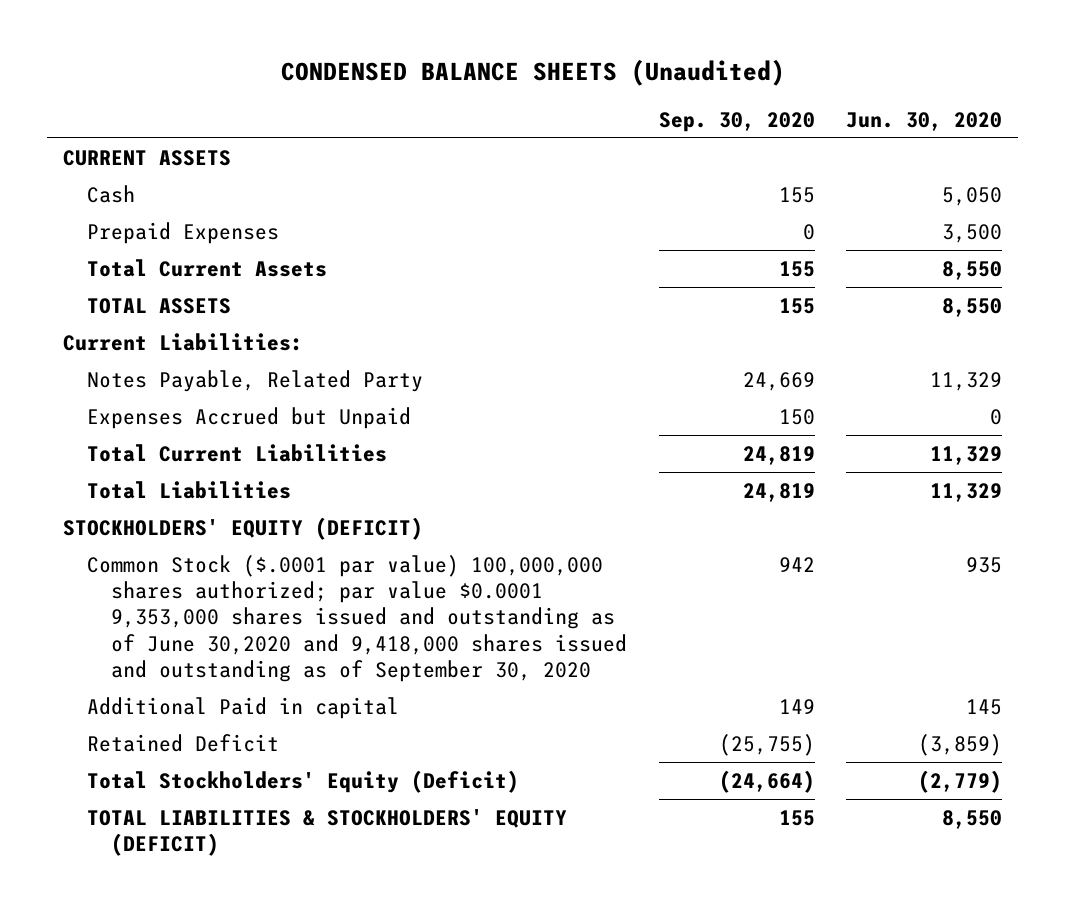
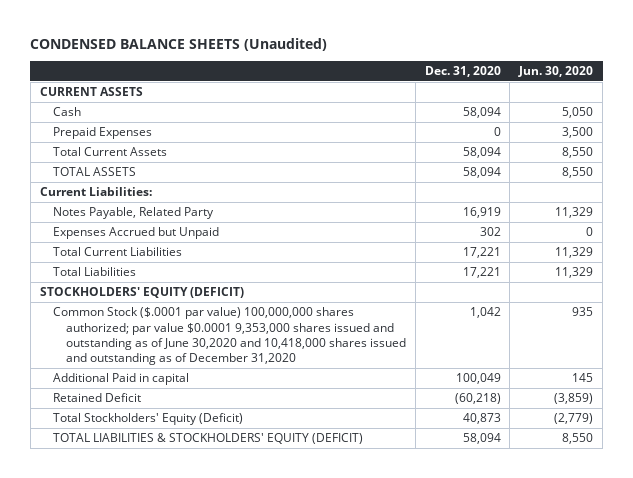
- | Sep. 30, 2020 | Jun. 30, 2020
+ | Dec. 31, 2020 | Jun. 30, 2020
- Common Stock ($.0001 par value) 100,000,000 shares authorized; par value $0.0001 9,353,000 shares issued and outstanding as of June 30,2020 and 9,418,000 shares issued and outstanding as of September 30, 2020 | 942 | 935
+ Common Stock ($.0001 par value) 100,000,000 shares authorized; par value $0.0001 9,353,000 shares issued and outstanding as of June 30,2020 and 10,418,000 shares issued and outstanding as of December 31,2020 | 1,042 | 935

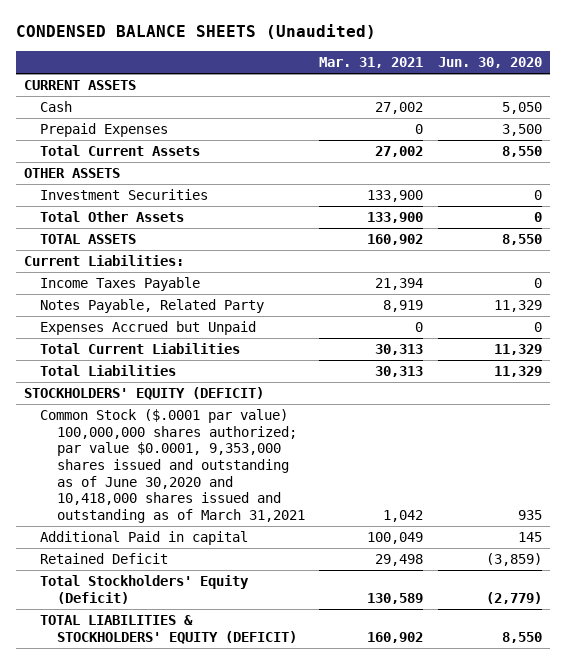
- | Dec. 31, 2020 | Jun. 30, 2020
+ | Mar. 31, 2021 | Jun. 30, 2020
+ OTHER ASSETS
+ Investment Securities | 133,900 | 0
+ Total Other Assets | 133,900 | 0
+ Income Taxes Payable | 21,394 | 0
- Common Stock ($.0001 par value) 100,000,000 shares authorized; par value $0.0001 9,353,000 shares issued and outstanding as of June 30,2020 and 10,418,000 shares issued and outstanding as of December 31,2020 | 1,042 | 935
+ Common Stock ($.0001 par value) 100,000,000 shares authorized; par value $0.0001, 9,353,000 shares issued and outstanding as of June 30,2020 and 10,418,000 shares issued and outstanding as of March 31,2021 | 1,042 | 935

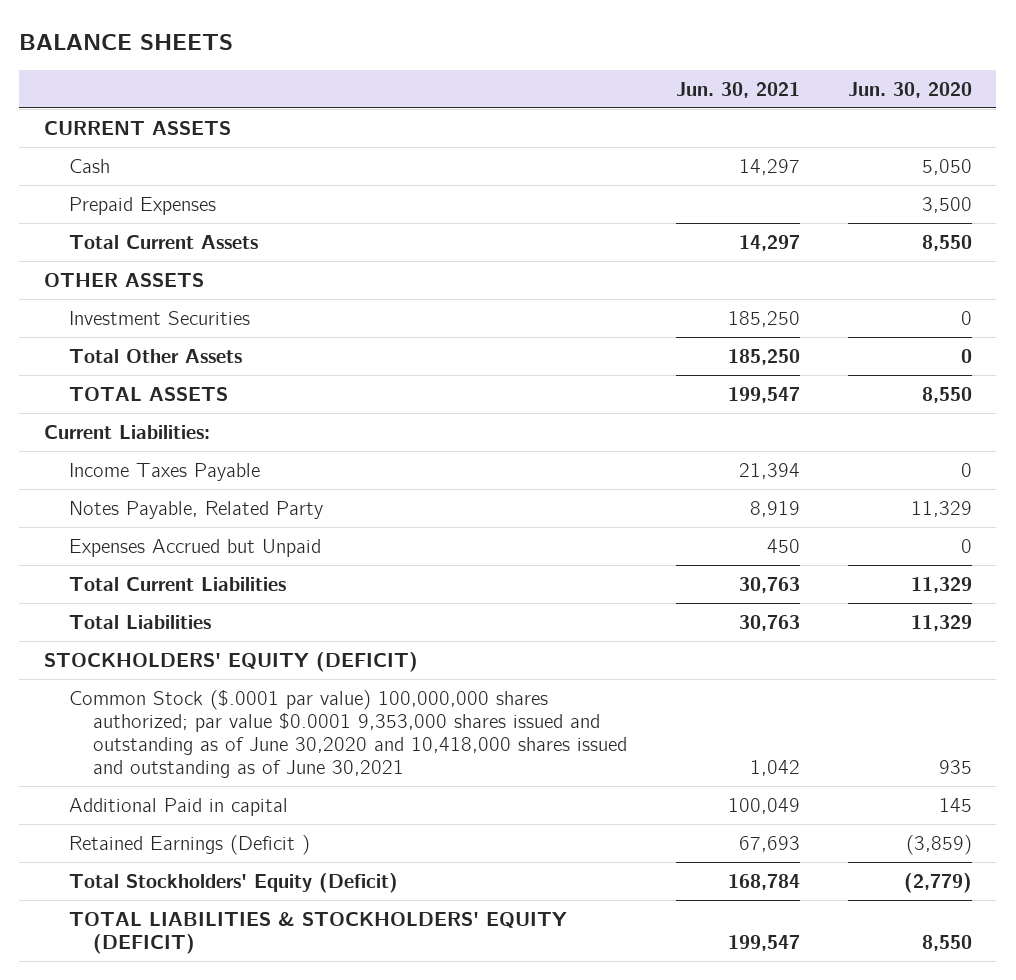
- CONDENSED BALANCE SHEETS (Unaudited)
+ BALANCE SHEETS
- | Mar. 31, 2021 | Jun. 30, 2020
+ | Jun. 30, 2021 | Jun. 30, 2020
- Common Stock ($.0001 par value) 100,000,000 shares authorized; par value $0.0001, 9,353,000 shares issued and outstanding as of June 30,2020 and 10,418,000 shares issued and outstanding as of March 31,2021 | 1,042 | 935
+ Common Stock ($.0001 par value) 100,000,000 shares authorized; par value $0.0001 9,353,000 shares issued and outstanding as of June 30,2020 and 10,418,000 shares issued and outstanding as of June 30,2021 | 1,042 | 935
- Retained Deficit | 29,498 | (3,859)
+ Retained Earnings (Deficit ) | 67,693 | (3,859)

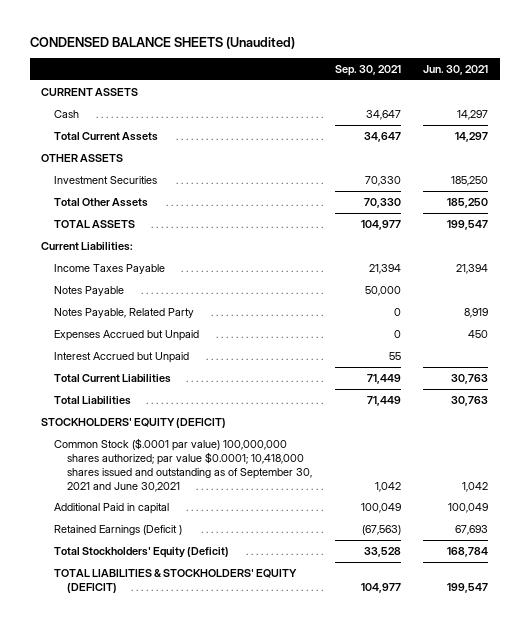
- BALANCE SHEETS
+ CONDENSED BALANCE SHEETS (Unaudited)
- | Jun. 30, 2021 | Jun. 30, 2020
+ | Sep. 30, 2021 | Jun. 30, 2021
- Prepaid Expenses | | 3,500
+ Notes Payable | 50,000 |
+ Interest Accrued but Unpaid | 55 |
- Common Stock ($.0001 par value) 100,000,000 shares authorized; par value $0.0001 9,353,000 shares issued and outstanding as of June 30,2020 and 10,418,000 shares issued and outstanding as of June 30,2021 | 1,042 | 935
+ Common Stock ($.0001 par value) 100,000,000 shares authorized; par value $0.0001; 10,418,000 shares issued and outstanding as of September 30, 2021 and June 30,2021 | 1,042 | 1,042

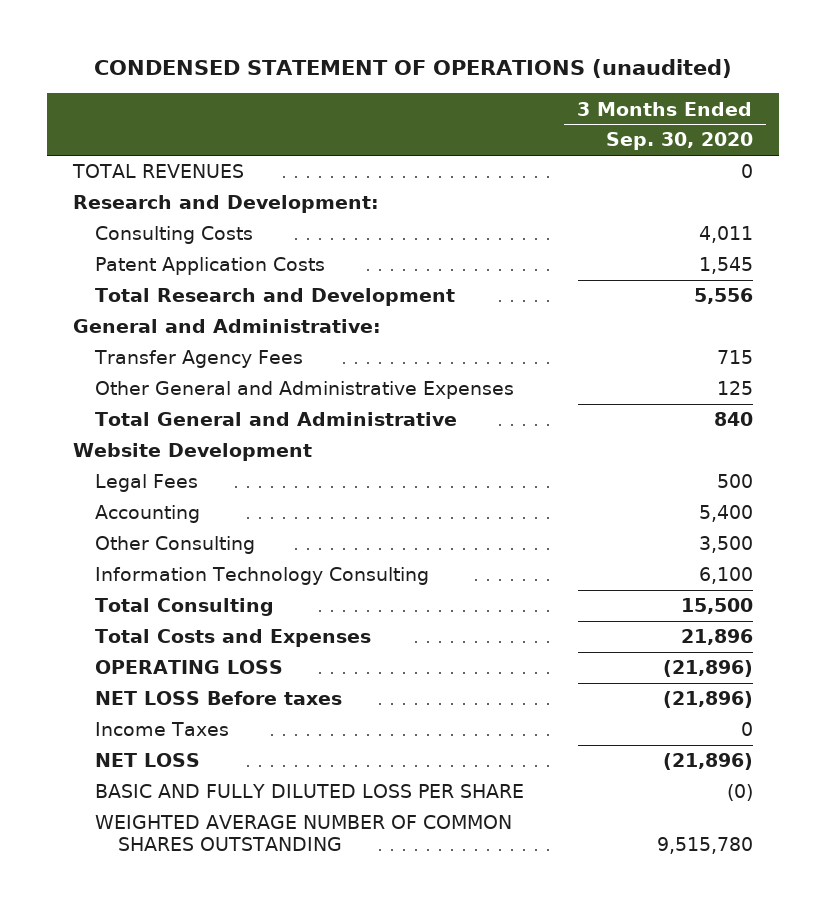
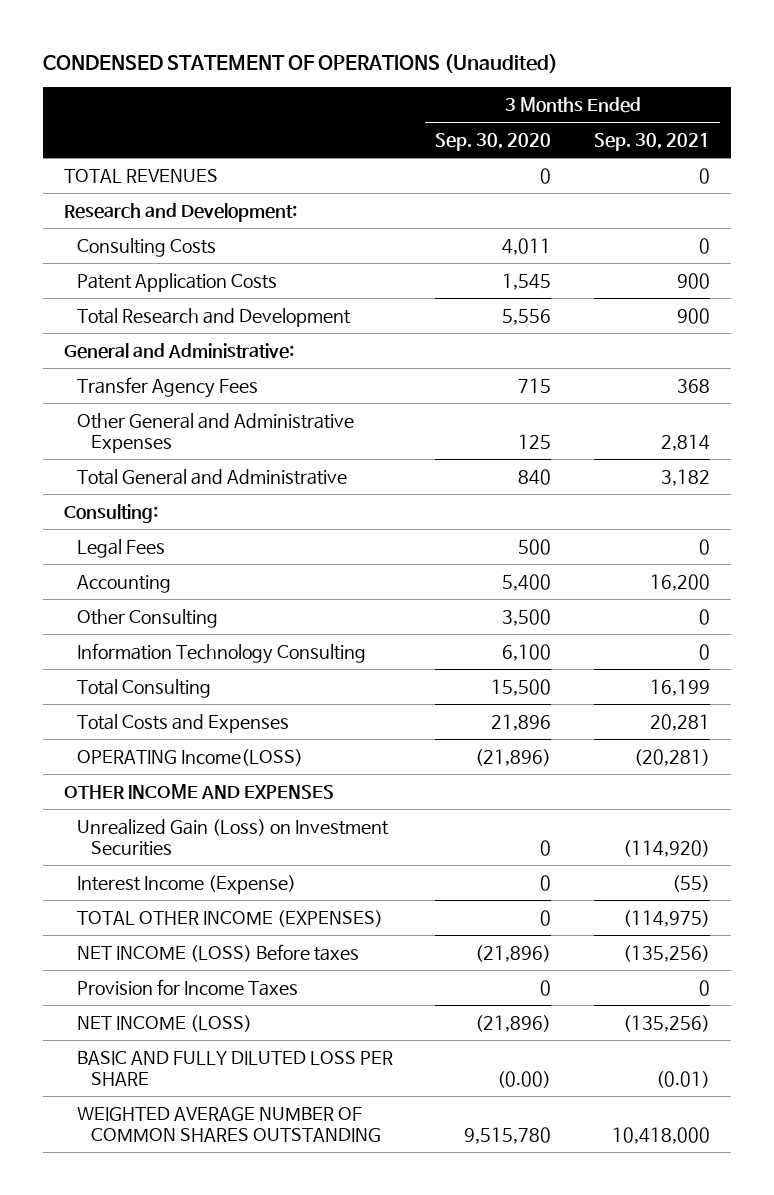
- CONDENSED STATEMENT OF OPERATIONS (unaudited)
+ CONDENSED STATEMENT OF OPERATIONS (Unaudited)
- | 3 Months Ended Sep. 30, 2020
+ | 3 Months Ended Sep. 30, 2020 | 3 Months Ended Sep. 30, 2021
- Website Development
+ Consulting:
- OPERATING LOSS | (21,896)
- NET LOSS Before taxes | (21,896)
- Income Taxes | 0
- NET LOSS | (21,896)
- BASIC AND FULLY DILUTED LOSS PER SHARE | (0)
+ OPERATING Income(LOSS) | (21,896) | (20,281)
+ OTHER INCOME AND EXPENSES
+ Unrealized Gain (Loss) on Investment Securities | 0 | (114,920)
+ Interest Income (Expense) | 0 | (55)
+ TOTAL OTHER INCOME (EXPENSES) | 0 | (114,975)
+ NET INCOME (LOSS) Before taxes | (21,896) | (135,256)
+ Provision for Income Taxes | 0 | 0
+ NET INCOME (LOSS) | (21,896) | (135,256)
+ BASIC AND FULLY DILUTED LOSS PER SHARE | (0.00) | (0.01)

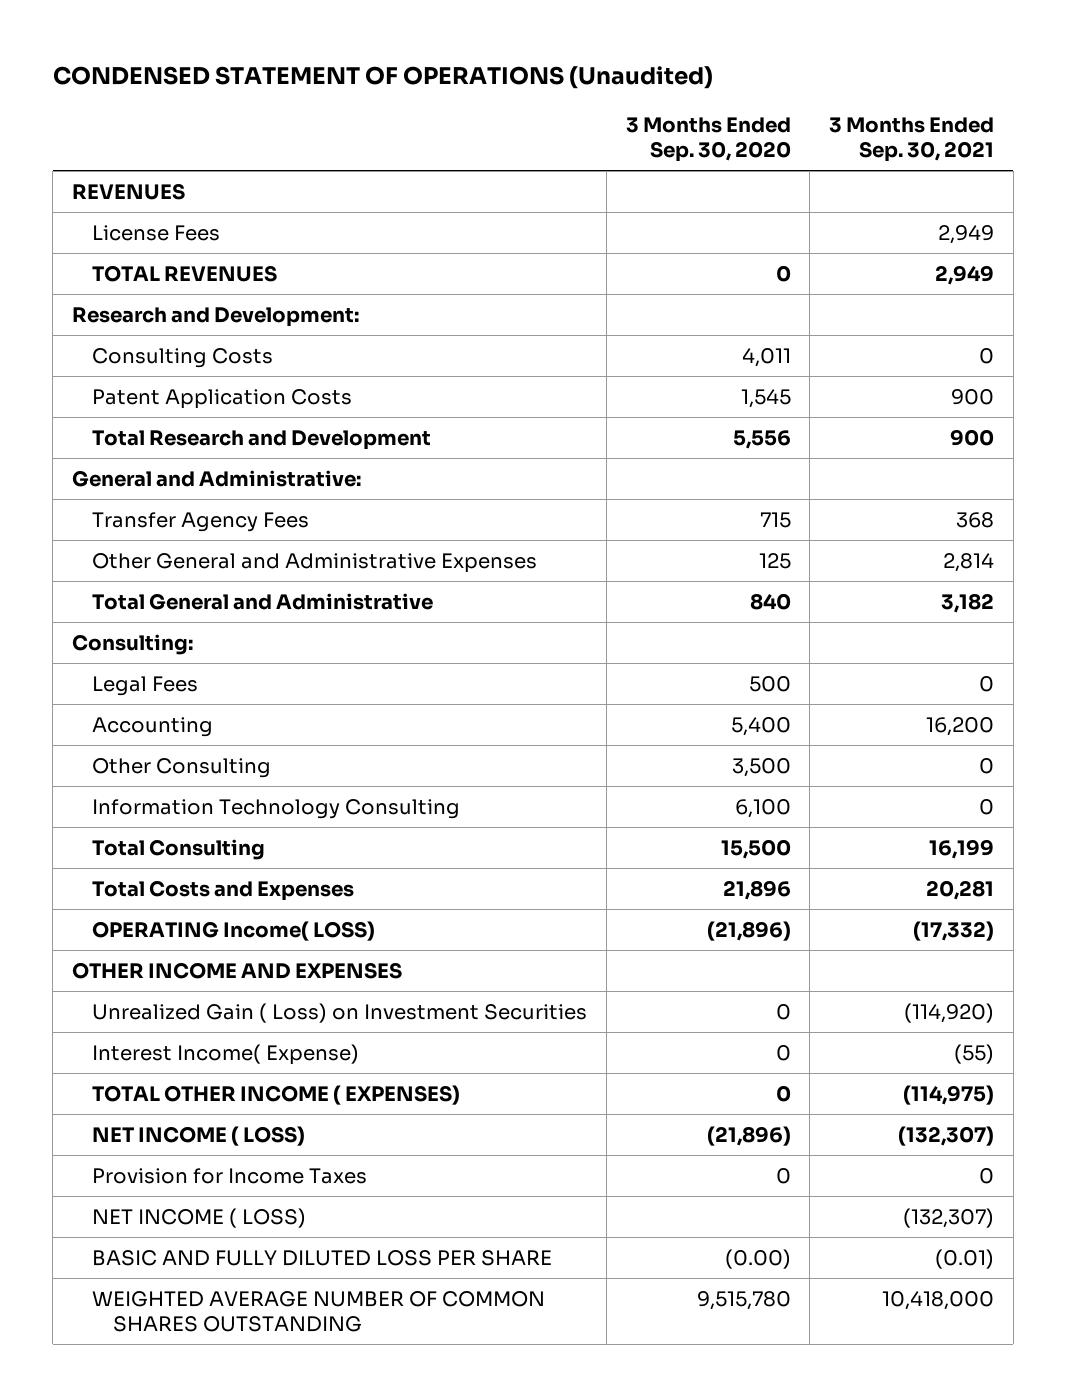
- TOTAL REVENUES | 0 | 0
+ REVENUES
+ License Fees | | 2,949
+ TOTAL REVENUES | 0 | 2,949
- OPERATING Income(LOSS) | (21,896) | (20,281)
+ OPERATING Income( LOSS) | (21,896) | (17,332)
- Unrealized Gain (Loss) on Investment Securities | 0 | (114,920)
- Interest Income (Expense) | 0 | (55)
- TOTAL OTHER INCOME (EXPENSES) | 0 | (114,975)
- NET INCOME (LOSS) Before taxes | (21,896) | (135,256)
+ Unrealized Gain ( Loss) on Investment Securities | 0 | (114,920)
+ Interest Income( Expense) | 0 | (55)
+ TOTAL OTHER INCOME ( EXPENSES) | 0 | (114,975)
+ NET INCOME ( LOSS) | (21,896) | (132,307)
- NET INCOME (LOSS) | (21,896) | (135,256)
+ NET INCOME ( LOSS) | | (132,307)

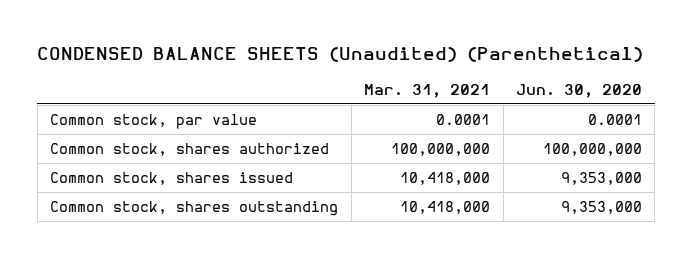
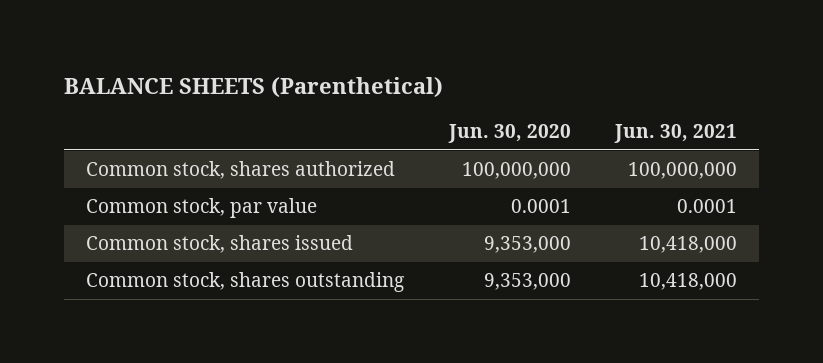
- CONDENSED BALANCE SHEETS (Unaudited) (Parenthetical)
+ BALANCE SHEETS (Parenthetical)
- | Mar. 31, 2021 | Jun. 30, 2020
+ | Jun. 30, 2020 | Jun. 30, 2021
moved down: Common stock, par value | 0.0001 | 0.0001

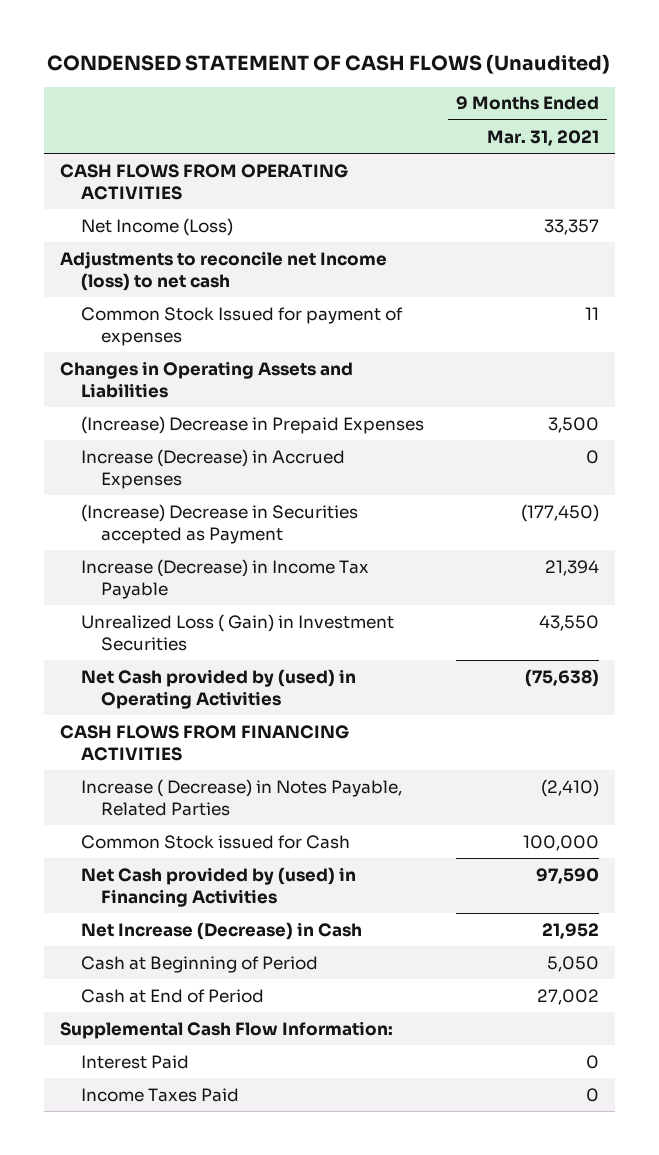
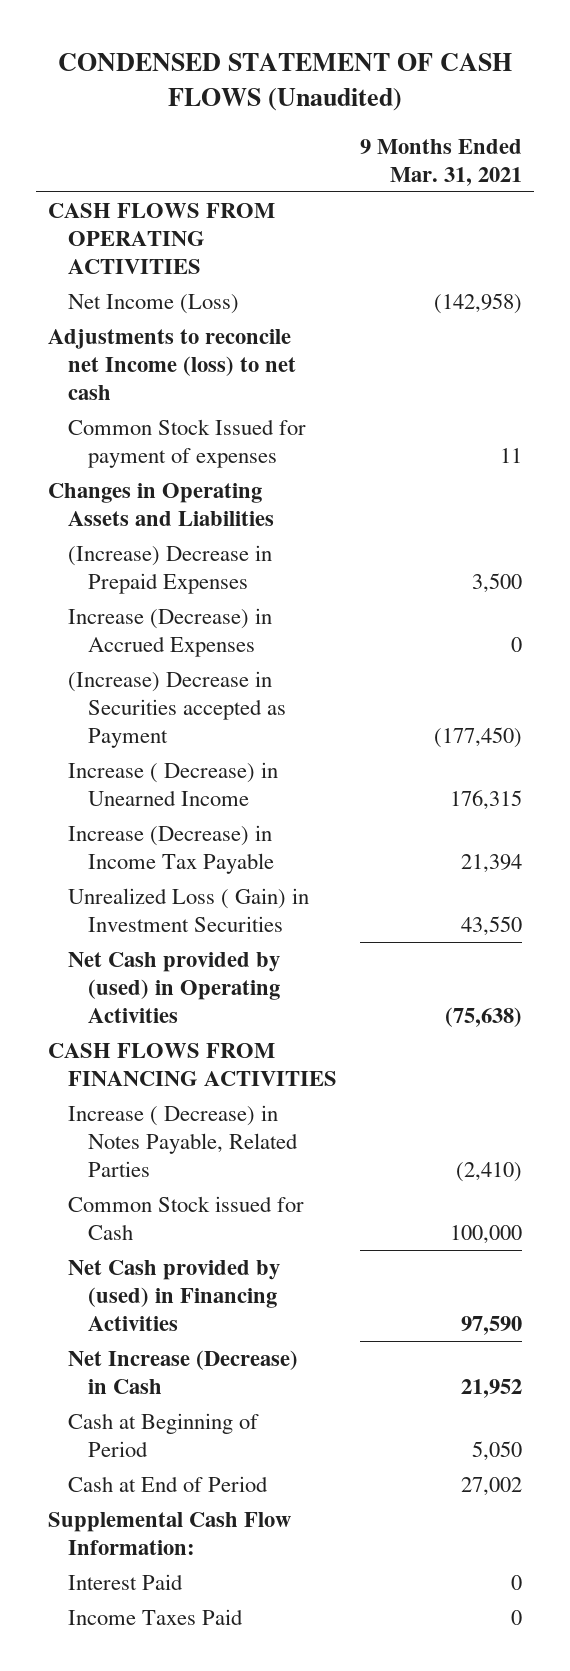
- Net Income (Loss) | 33,357
+ Net Income (Loss) | (142,958)
+ Increase ( Decrease) in Unearned Income | 176,315

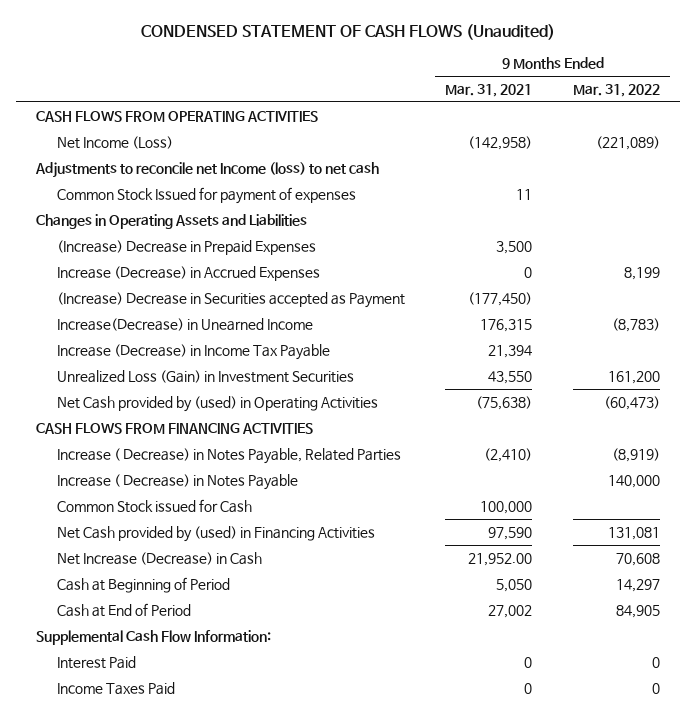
- | 9 Months Ended Mar. 31, 2021
+ | 9 Months Ended Mar. 31, 2021 | 9 Months Ended Mar. 31, 2022
- Increase ( Decrease) in Unearned Income | 176,315
+ Increase(Decrease) in Unearned Income | 176,315 | (8,783)
- Unrealized Loss ( Gain) in Investment Securities | 43,550
+ Unrealized Loss (Gain) in Investment Securities | 43,550 | 161,200
+ Increase ( Decrease) in Notes Payable | | 140,000
- Net Increase (Decrease) in Cash | 21,952
+ Net Increase (Decrease) in Cash | 21,952.00 | 70,608

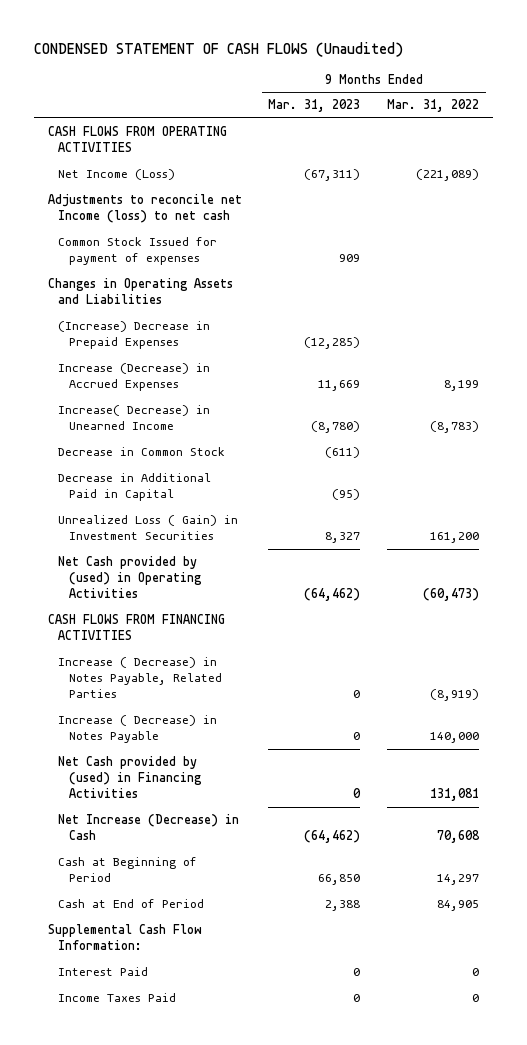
- | 9 Months Ended Mar. 31, 2021 | 9 Months Ended Mar. 31, 2022
+ | 9 Months Ended Mar. 31, 2023 | 9 Months Ended Mar. 31, 2022
- (Increase) Decrease in Securities accepted as Payment | (177,450) |
- Increase(Decrease) in Unearned Income | 176,315 | (8,783)
- Increase (Decrease) in Income Tax Payable | 21,394 |
- Unrealized Loss (Gain) in Investment Securities | 43,550 | 161,200
+ Increase( Decrease) in Unearned Income | (8,780) | (8,783)
+ Decrease in Common Stock | (611) |
+ Decrease in Additional Paid in Capital | (95) |
+ Unrealized Loss ( Gain) in Investment Securities | 8,327 | 161,200
- Common Stock issued for Cash | 100,000 |

